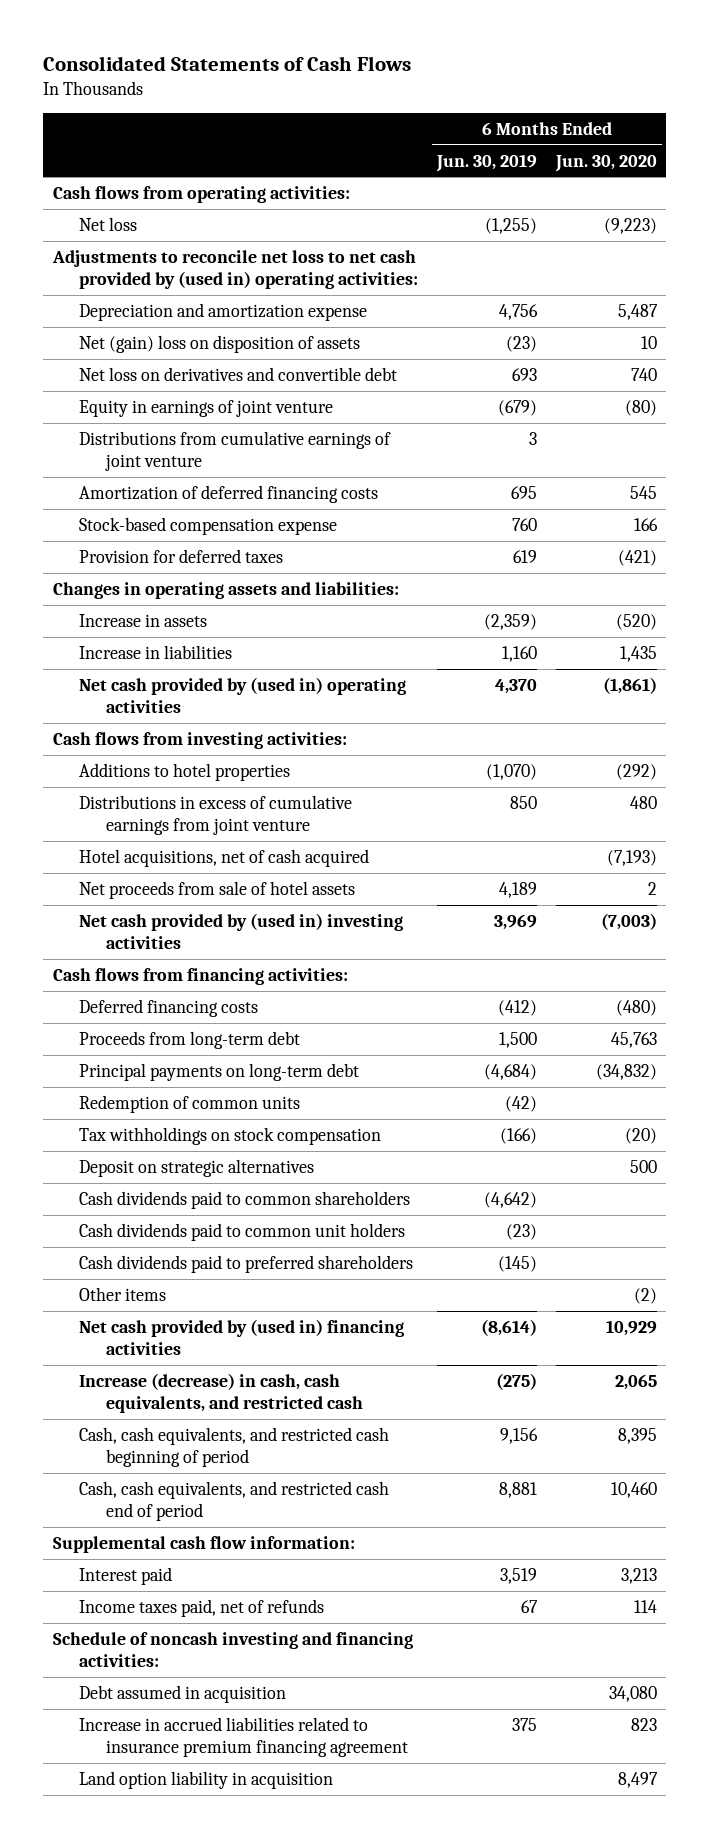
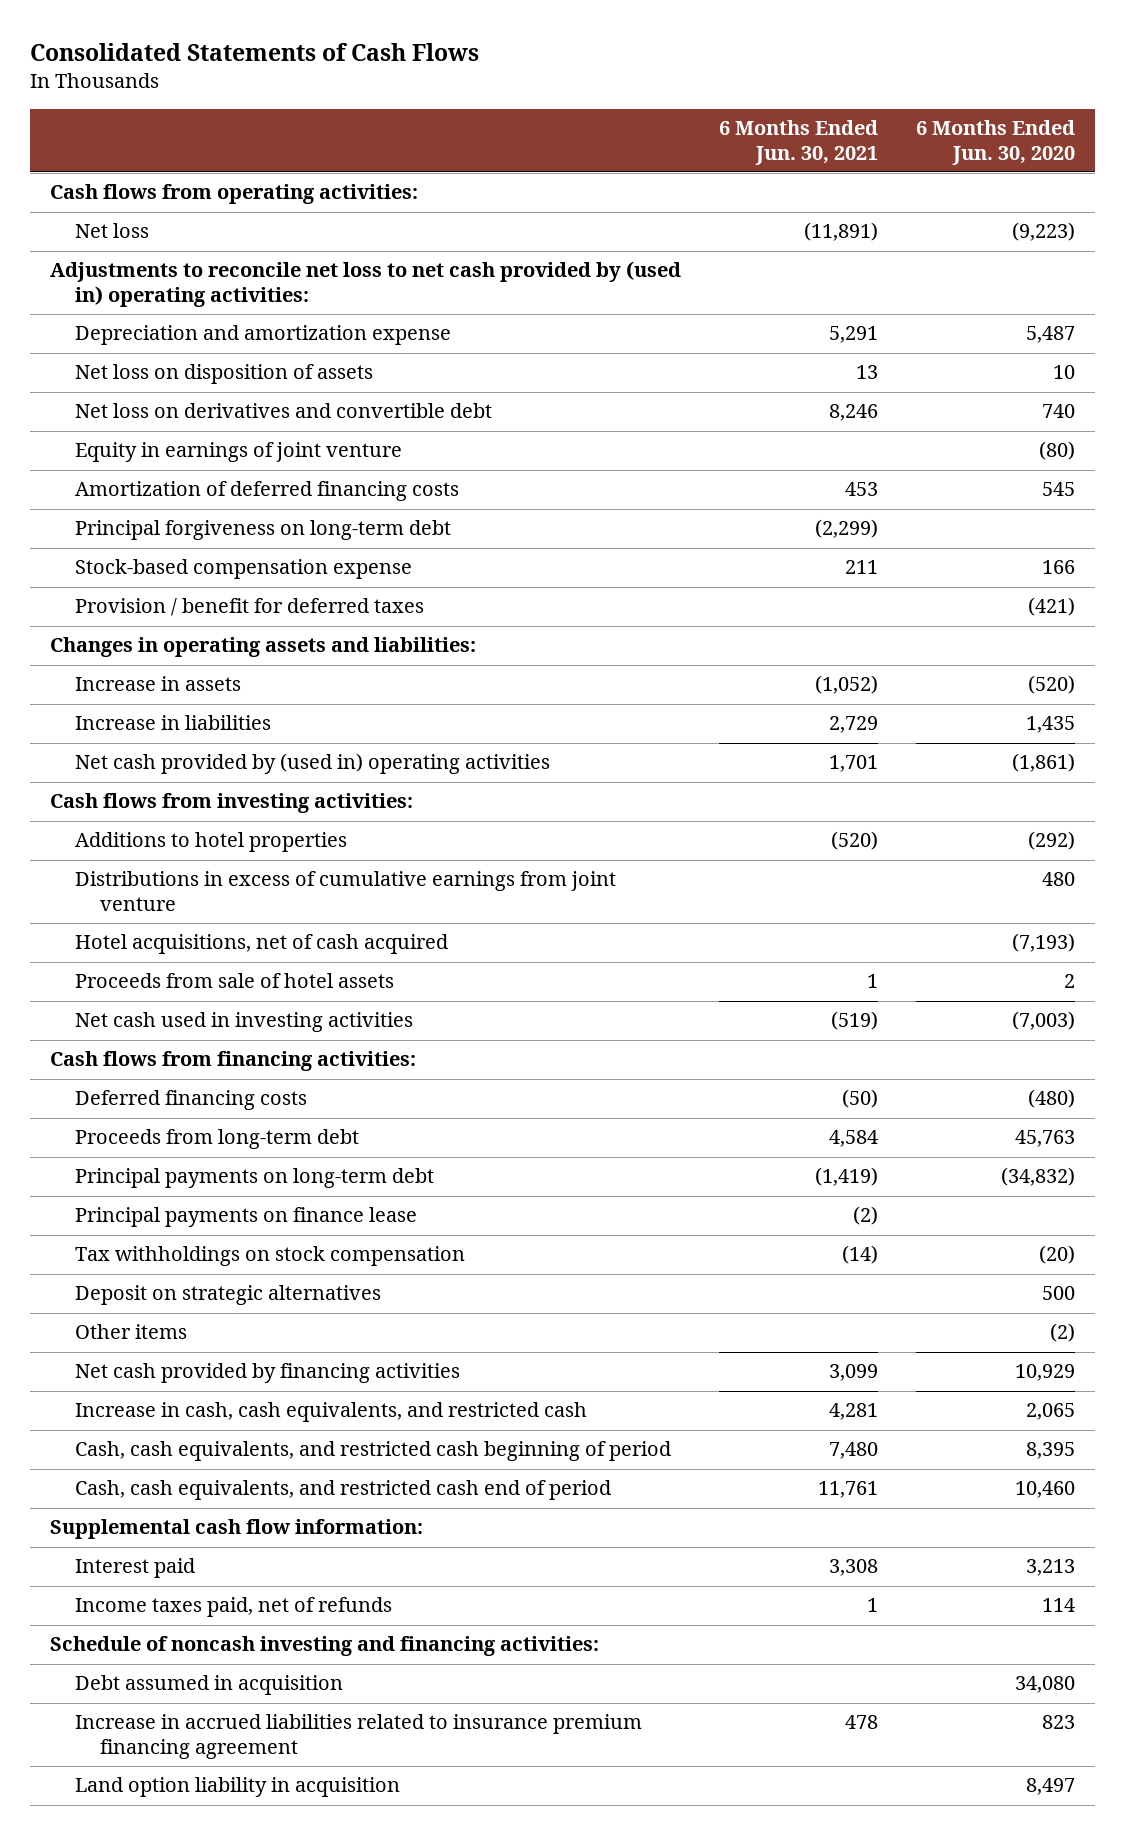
- | 6 Months Ended Jun. 30, 2019 | 6 Months Ended Jun. 30, 2020
+ | 6 Months Ended Jun. 30, 2021 | 6 Months Ended Jun. 30, 2020
- Net (gain) loss on disposition of assets | (23) | 10
+ Net loss on disposition of assets | 13 | 10
- Distributions from cumulative earnings of joint venture | 3 |
+ Principal forgiveness on long-term debt | (2,299) |
- Provision for deferred taxes | 619 | (421)
+ Provision / benefit for deferred taxes | | (421)
- Net proceeds from sale of hotel assets | 4,189 | 2
- Net cash provided by (used in) investing activities | 3,969 | (7,003)
+ Proceeds from sale of hotel assets | 1 | 2
+ Net cash used in investing activities | (519) | (7,003)
- Redemption of common units | (42) |
+ Principal payments on finance lease | (2) |
- Cash dividends paid to common shareholders | (4,642) |
- Cash dividends paid to common unit holders | (23) |
- Cash dividends paid to preferred shareholders | (145) |
- Net cash provided by (used in) financing activities | (8,614) | 10,929
- Increase (decrease) in cash, cash equivalents, and restricted cash | (275) | 2,065
+ Net cash provided by financing activities | 3,099 | 10,929
+ Increase in cash, cash equivalents, and restricted cash | 4,281 | 2,065

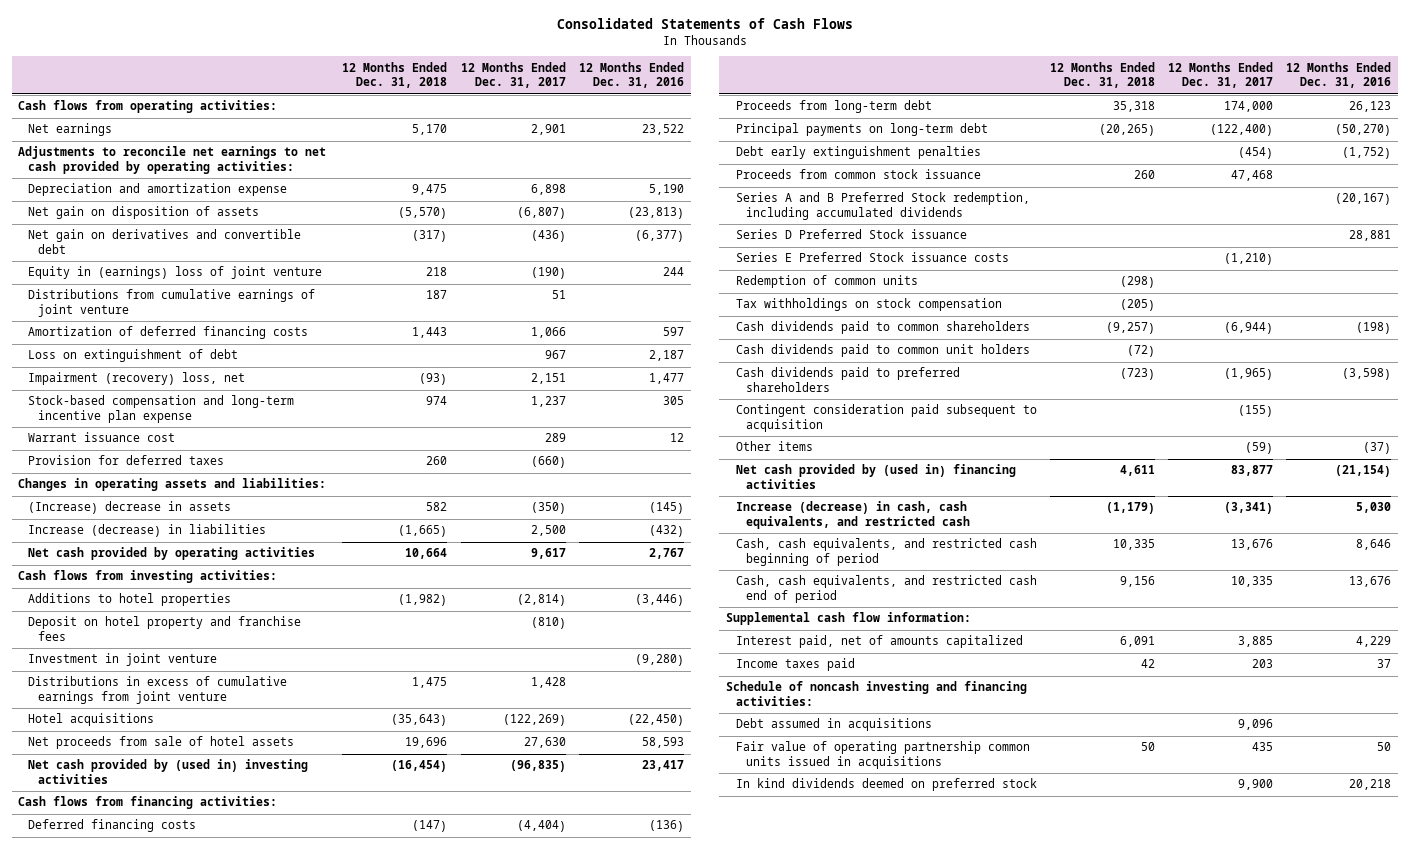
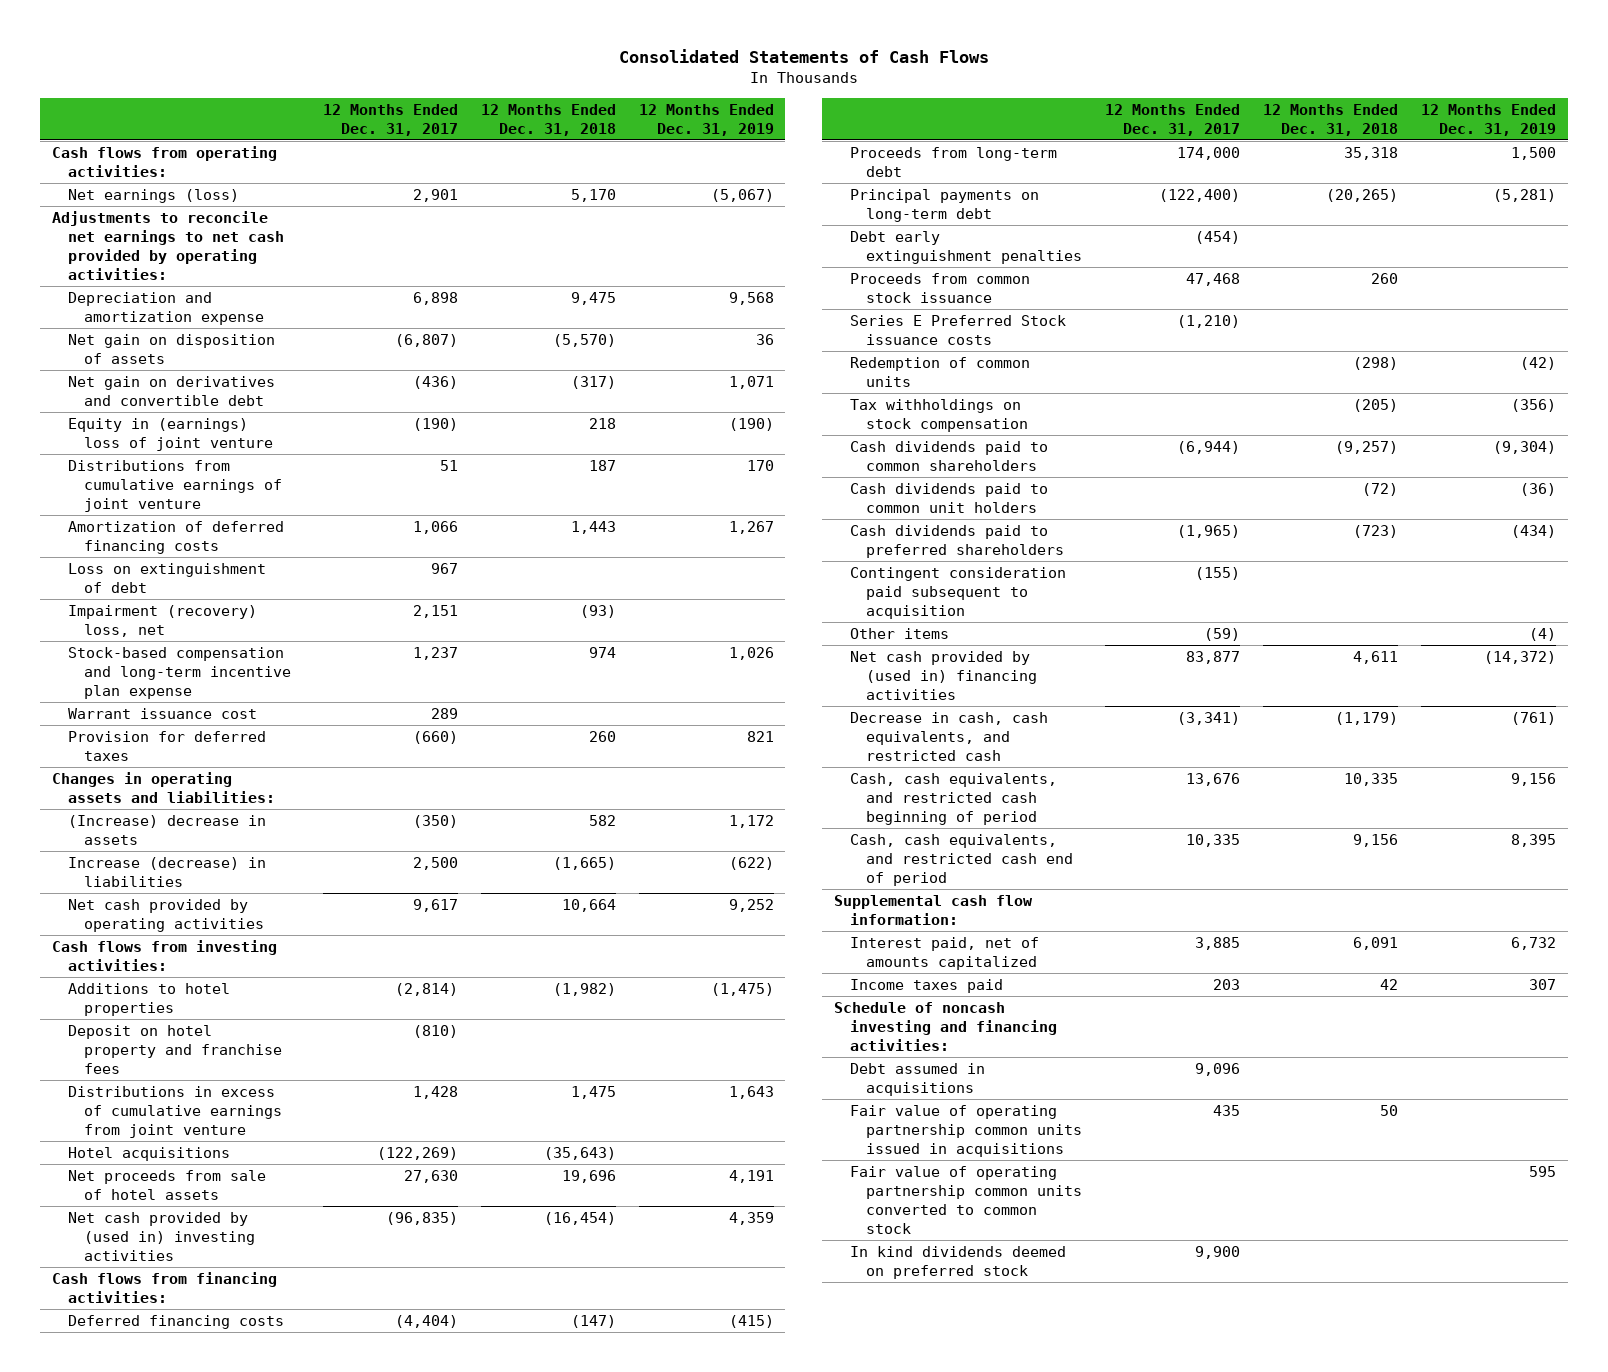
- | 12 Months Ended Dec. 31, 2018 | 12 Months Ended Dec. 31, 2017 | 12 Months Ended Dec. 31, 2016
+ | 12 Months Ended Dec. 31, 2017 | 12 Months Ended Dec. 31, 2018 | 12 Months Ended Dec. 31, 2019
- Net earnings | 5,170 | 2,901 | 23,522
+ Net earnings (loss) | 2,901 | 5,170 | (5,067)
- Investment in joint venture | | | (9,280)
- Series A and B Preferred Stock redemption, including accumulated dividends | | | (20,167)
- Series D Preferred Stock issuance | | | 28,881
- Increase (decrease) in cash, cash equivalents, and restricted cash | (1,179) | (3,341) | 5,030
+ Decrease in cash, cash equivalents, and restricted cash | (3,341) | (1,179) | (761)
+ Fair value of operating partnership common units converted to common stock | | | 595

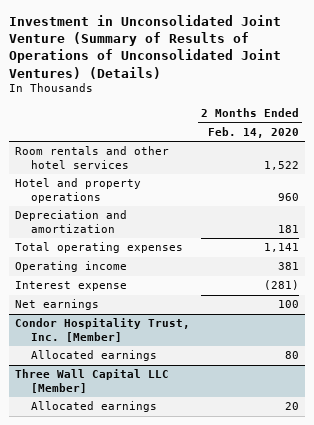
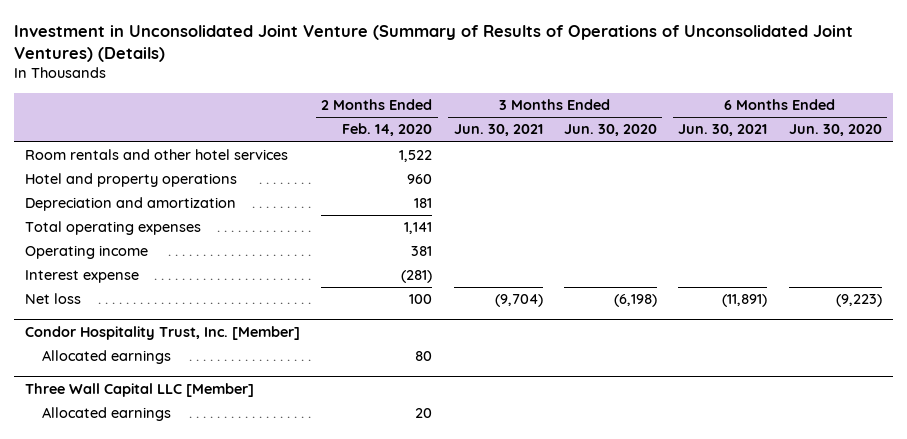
- | 2 Months Ended Feb. 14, 2020
+ | 2 Months Ended Feb. 14, 2020 | 3 Months Ended Jun. 30, 2021 | 3 Months Ended Jun. 30, 2020 | 6 Months Ended Jun. 30, 2021 | 6 Months Ended Jun. 30, 2020
- Net earnings | 100
+ Net loss | 100 | (9,704) | (6,198) | (11,891) | (9,223)

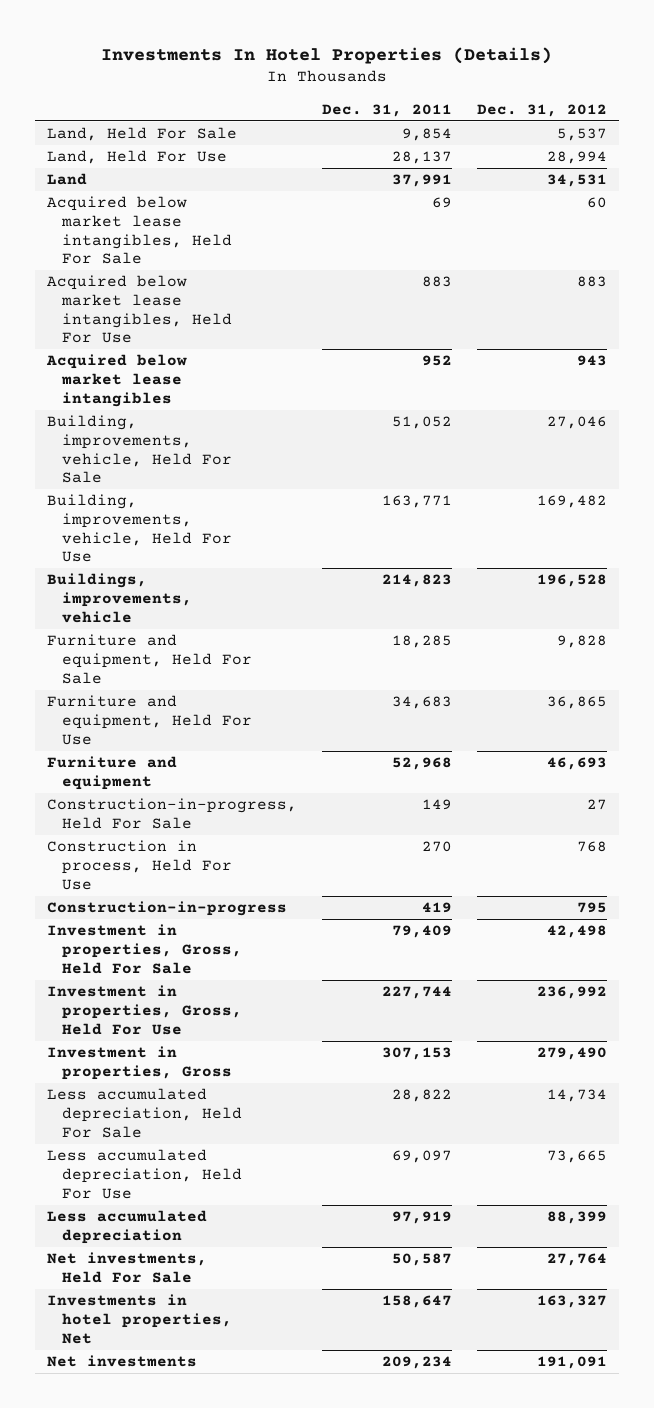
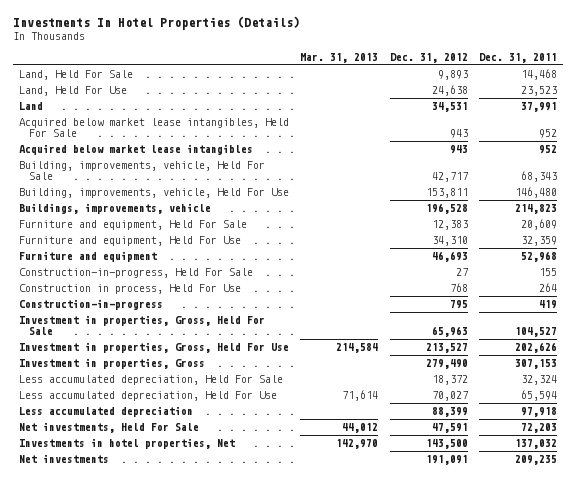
- | Dec. 31, 2011 | Dec. 31, 2012
+ | Mar. 31, 2013 | Dec. 31, 2012 | Dec. 31, 2011
- Land, Held For Sale | 9,854 | 5,537
- Land, Held For Use | 28,137 | 28,994
+ Land, Held For Sale | | 9,893 | 14,468
+ Land, Held For Use | | 24,638 | 23,523
- Acquired below market lease intangibles, Held For Sale | 69 | 60
- Acquired below market lease intangibles, Held For Use | 883 | 883
+ Acquired below market lease intangibles, Held For Sale | | 943 | 952
- Building, improvements, vehicle, Held For Sale | 51,052 | 27,046
- Building, improvements, vehicle, Held For Use | 163,771 | 169,482
+ Building, improvements, vehicle, Held For Sale | | 42,717 | 68,343
+ Building, improvements, vehicle, Held For Use | | 153,811 | 146,480
- Furniture and equipment, Held For Sale | 18,285 | 9,828
- Furniture and equipment, Held For Use | 34,683 | 36,865
+ Furniture and equipment, Held For Sale | | 12,383 | 20,609
+ Furniture and equipment, Held For Use | | 34,310 | 32,359
- Construction-in-progress, Held For Sale | 149 | 27
- Construction in process, Held For Use | 270 | 768
+ Construction-in-progress, Held For Sale | | 27 | 155
+ Construction in process, Held For Use | | 768 | 264
- Investment in properties, Gross, Held For Sale | 79,409 | 42,498
- Investment in properties, Gross, Held For Use | 227,744 | 236,992
+ Investment in properties, Gross, Held For Sale | | 65,963 | 104,527
+ Investment in properties, Gross, Held For Use | 214,584 | 213,527 | 202,626
- Less accumulated depreciation, Held For Sale | 28,822 | 14,734
- Less accumulated depreciation, Held For Use | 69,097 | 73,665
- Less accumulated depreciation | 97,919 | 88,399
- Net investments, Held For Sale | 50,587 | 27,764
- Investments in hotel properties, Net | 158,647 | 163,327
- Net investments | 209,234 | 191,091
+ Less accumulated depreciation, Held For Sale | | 18,372 | 32,324
+ Less accumulated depreciation, Held For Use | 71,614 | 70,027 | 65,594
+ Less accumulated depreciation | | 88,399 | 97,918
+ Net investments, Held For Sale | 44,012 | 47,591 | 72,203
+ Investments in hotel properties, Net | 142,970 | 143,500 | 137,032
+ Net investments | | 191,091 | 209,235

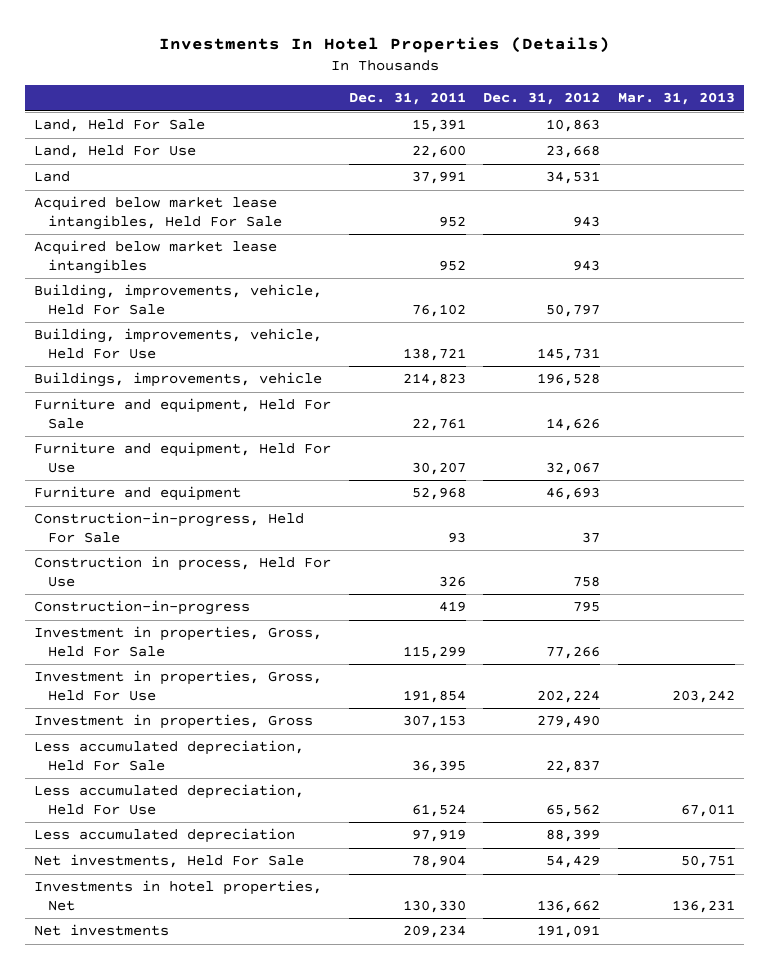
- | Mar. 31, 2013 | Dec. 31, 2012 | Dec. 31, 2011
+ | Dec. 31, 2011 | Dec. 31, 2012 | Mar. 31, 2013
- Land, Held For Sale | | 9,893 | 14,468
- Land, Held For Use | | 24,638 | 23,523
+ Land, Held For Sale | 15,391 | 10,863 |
+ Land, Held For Use | 22,600 | 23,668 |
- Building, improvements, vehicle, Held For Sale | | 42,717 | 68,343
- Building, improvements, vehicle, Held For Use | | 153,811 | 146,480
+ Building, improvements, vehicle, Held For Sale | 76,102 | 50,797 |
+ Building, improvements, vehicle, Held For Use | 138,721 | 145,731 |
- Furniture and equipment, Held For Sale | | 12,383 | 20,609
- Furniture and equipment, Held For Use | | 34,310 | 32,359
+ Furniture and equipment, Held For Sale | 22,761 | 14,626 |
+ Furniture and equipment, Held For Use | 30,207 | 32,067 |
- Construction-in-progress, Held For Sale | | 27 | 155
- Construction in process, Held For Use | | 768 | 264
+ Construction-in-progress, Held For Sale | 93 | 37 |
+ Construction in process, Held For Use | 326 | 758 |
- Investment in properties, Gross, Held For Sale | | 65,963 | 104,527
- Investment in properties, Gross, Held For Use | 214,584 | 213,527 | 202,626
+ Investment in properties, Gross, Held For Sale | 115,299 | 77,266 |
+ Investment in properties, Gross, Held For Use | 191,854 | 202,224 | 203,242
- Less accumulated depreciation, Held For Sale | | 18,372 | 32,324
- Less accumulated depreciation, Held For Use | 71,614 | 70,027 | 65,594
- Less accumulated depreciation | | 88,399 | 97,918
- Net investments, Held For Sale | 44,012 | 47,591 | 72,203
- Investments in hotel properties, Net | 142,970 | 143,500 | 137,032
- Net investments | | 191,091 | 209,235
+ Less accumulated depreciation, Held For Sale | 36,395 | 22,837 |
+ Less accumulated depreciation, Held For Use | 61,524 | 65,562 | 67,011
+ Less accumulated depreciation | 97,919 | 88,399 |
+ Net investments, Held For Sale | 78,904 | 54,429 | 50,751
+ Investments in hotel properties, Net | 130,330 | 136,662 | 136,231
+ Net investments | 209,234 | 191,091 |

